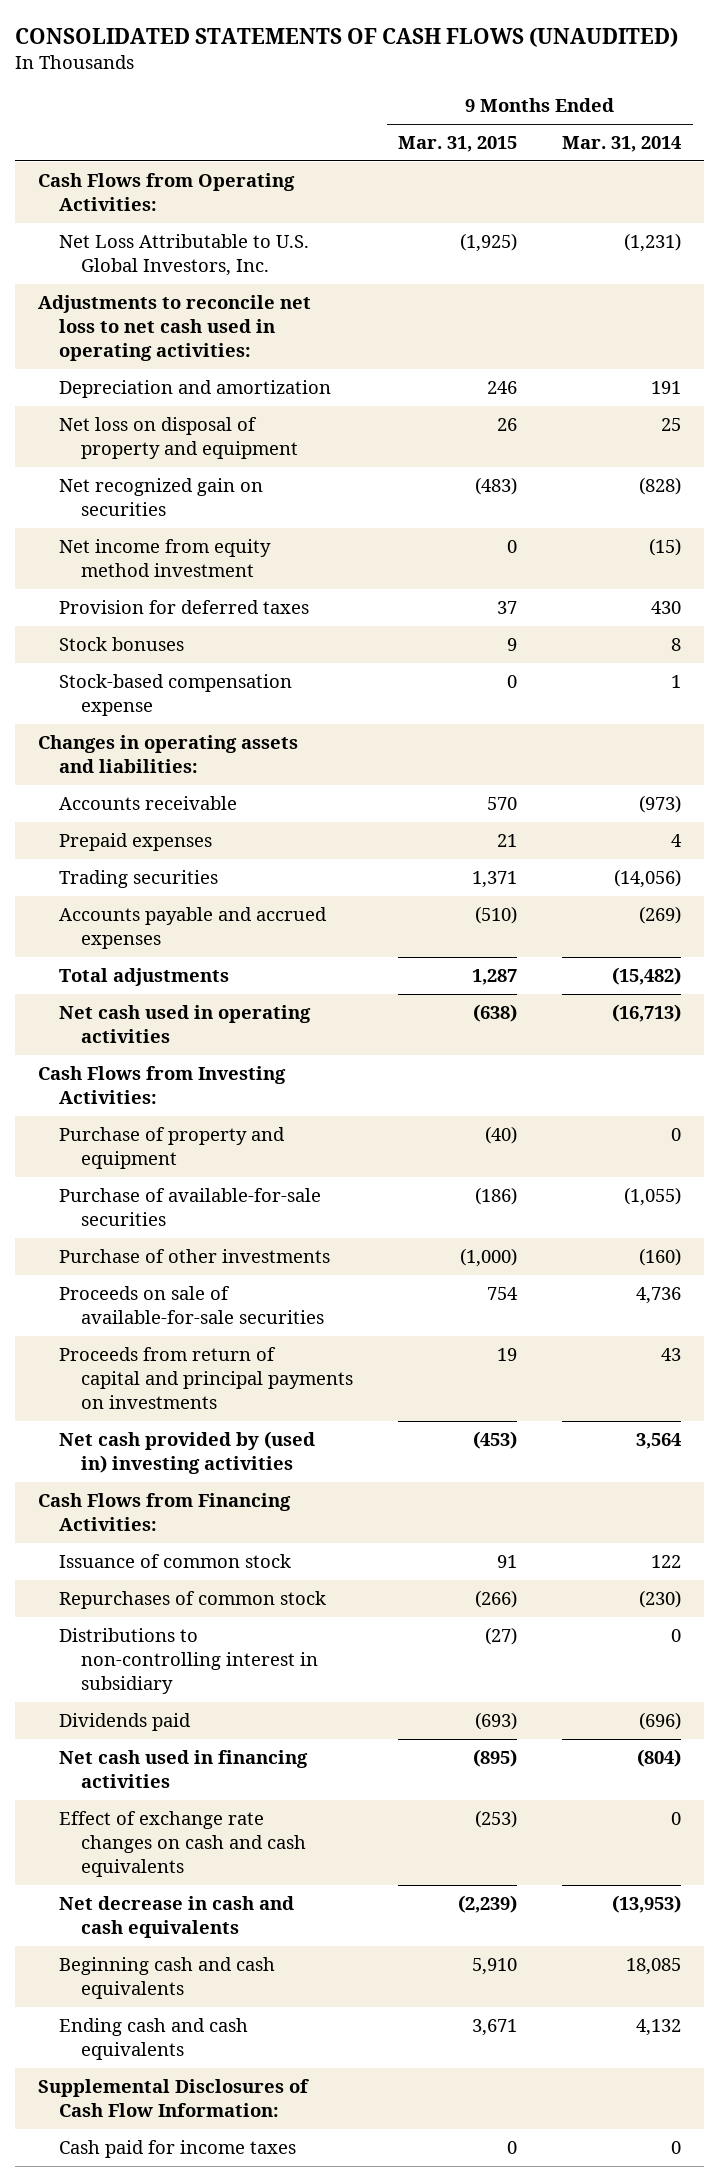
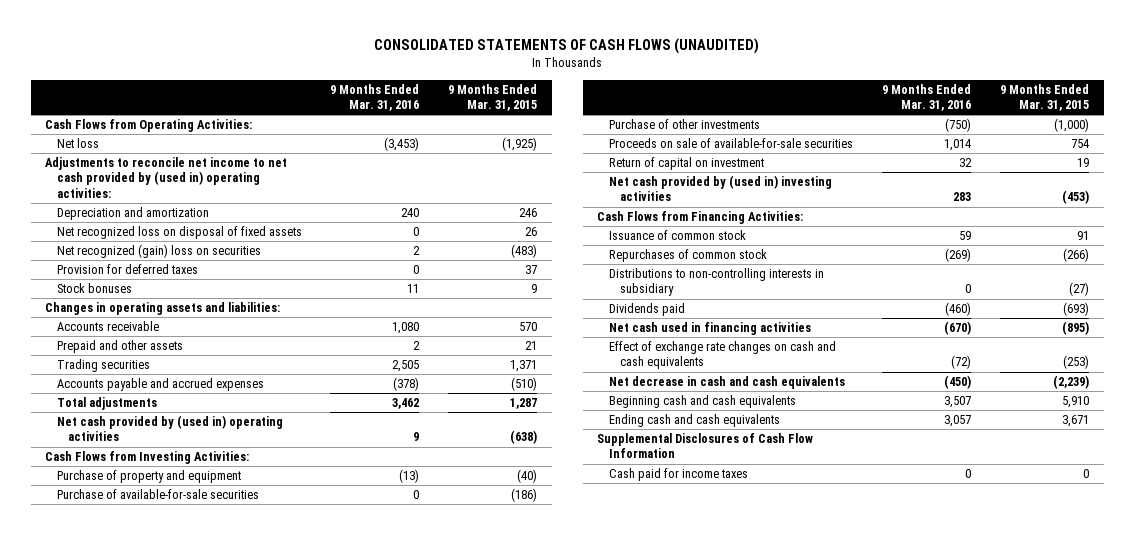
- | 9 Months Ended Mar. 31, 2015 | 9 Months Ended Mar. 31, 2014
+ | 9 Months Ended Mar. 31, 2016 | 9 Months Ended Mar. 31, 2015
- Net Loss Attributable to U.S. Global Investors, Inc. | (1,925) | (1,231)
- Adjustments to reconcile net loss to net cash used in operating activities:
+ Net loss | (3,453) | (1,925)
+ Adjustments to reconcile net income to net cash provided by (used in) operating activities:
- Net loss on disposal of property and equipment | 26 | 25
- Net recognized gain on securities | (483) | (828)
- Net income from equity method investment | 0 | (15)
+ Net recognized loss on disposal of fixed assets | 0 | 26
+ Net recognized (gain) loss on securities | 2 | (483)
- Stock-based compensation expense | 0 | 1
- Prepaid expenses | 21 | 4
+ Prepaid and other assets | 2 | 21
- Net cash used in operating activities | (638) | (16,713)
+ Net cash provided by (used in) operating activities | 9 | (638)
- Proceeds from return of capital and principal payments on investments | 19 | 43
+ Return of capital on investment | 32 | 19
- Distributions to non-controlling interest in subsidiary | (27) | 0
+ Distributions to non-controlling interests in subsidiary | 0 | (27)
- Supplemental Disclosures of Cash Flow Information:
+ Supplemental Disclosures of Cash Flow Information

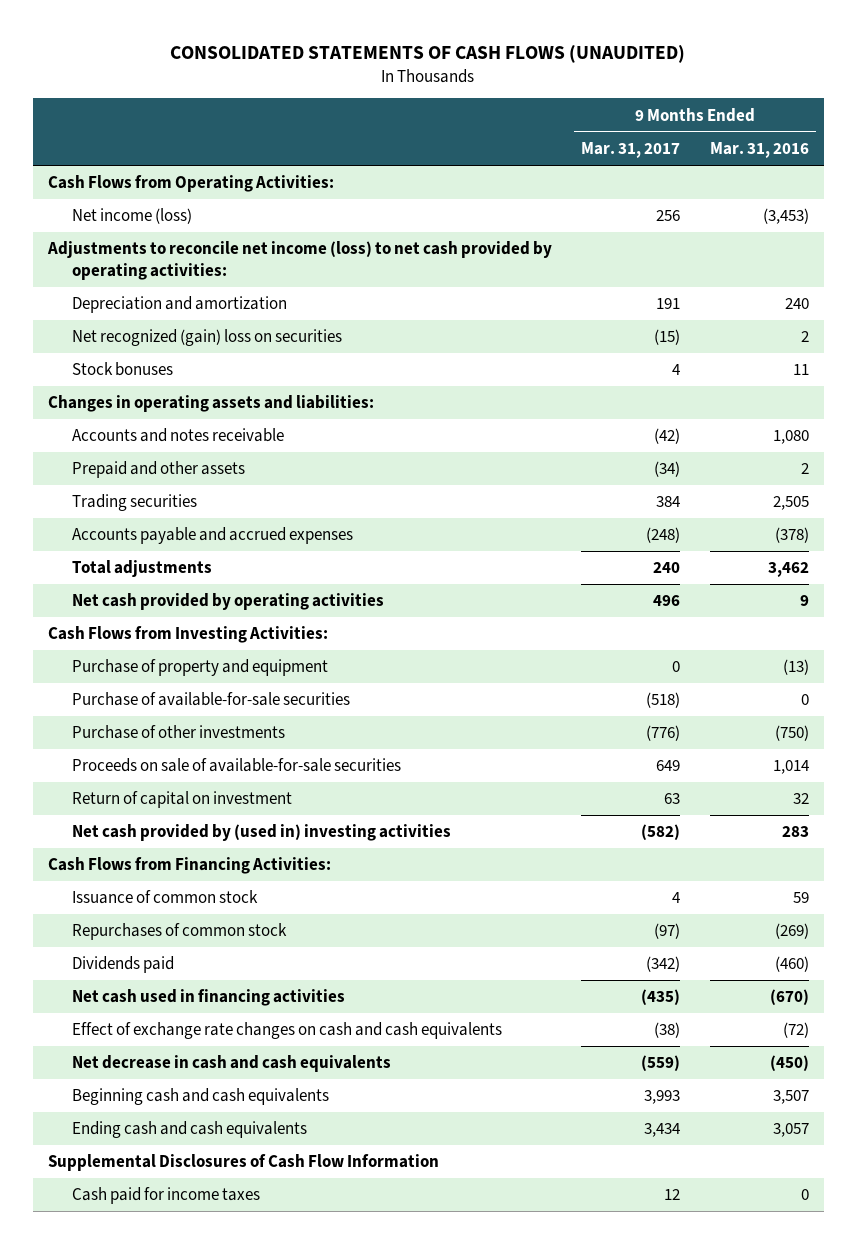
- | 9 Months Ended Mar. 31, 2016 | 9 Months Ended Mar. 31, 2015
+ | 9 Months Ended Mar. 31, 2017 | 9 Months Ended Mar. 31, 2016
- Net loss | (3,453) | (1,925)
- Adjustments to reconcile net income to net cash provided by (used in) operating activities:
+ Net income (loss) | 256 | (3,453)
+ Adjustments to reconcile net income (loss) to net cash provided by operating activities:
- Net recognized loss on disposal of fixed assets | 0 | 26
- Provision for deferred taxes | 0 | 37
- Accounts receivable | 1,080 | 570
+ Accounts and notes receivable | (42) | 1,080
- Net cash provided by (used in) operating activities | 9 | (638)
+ Net cash provided by operating activities | 496 | 9
- Distributions to non-controlling interests in subsidiary | 0 | (27)

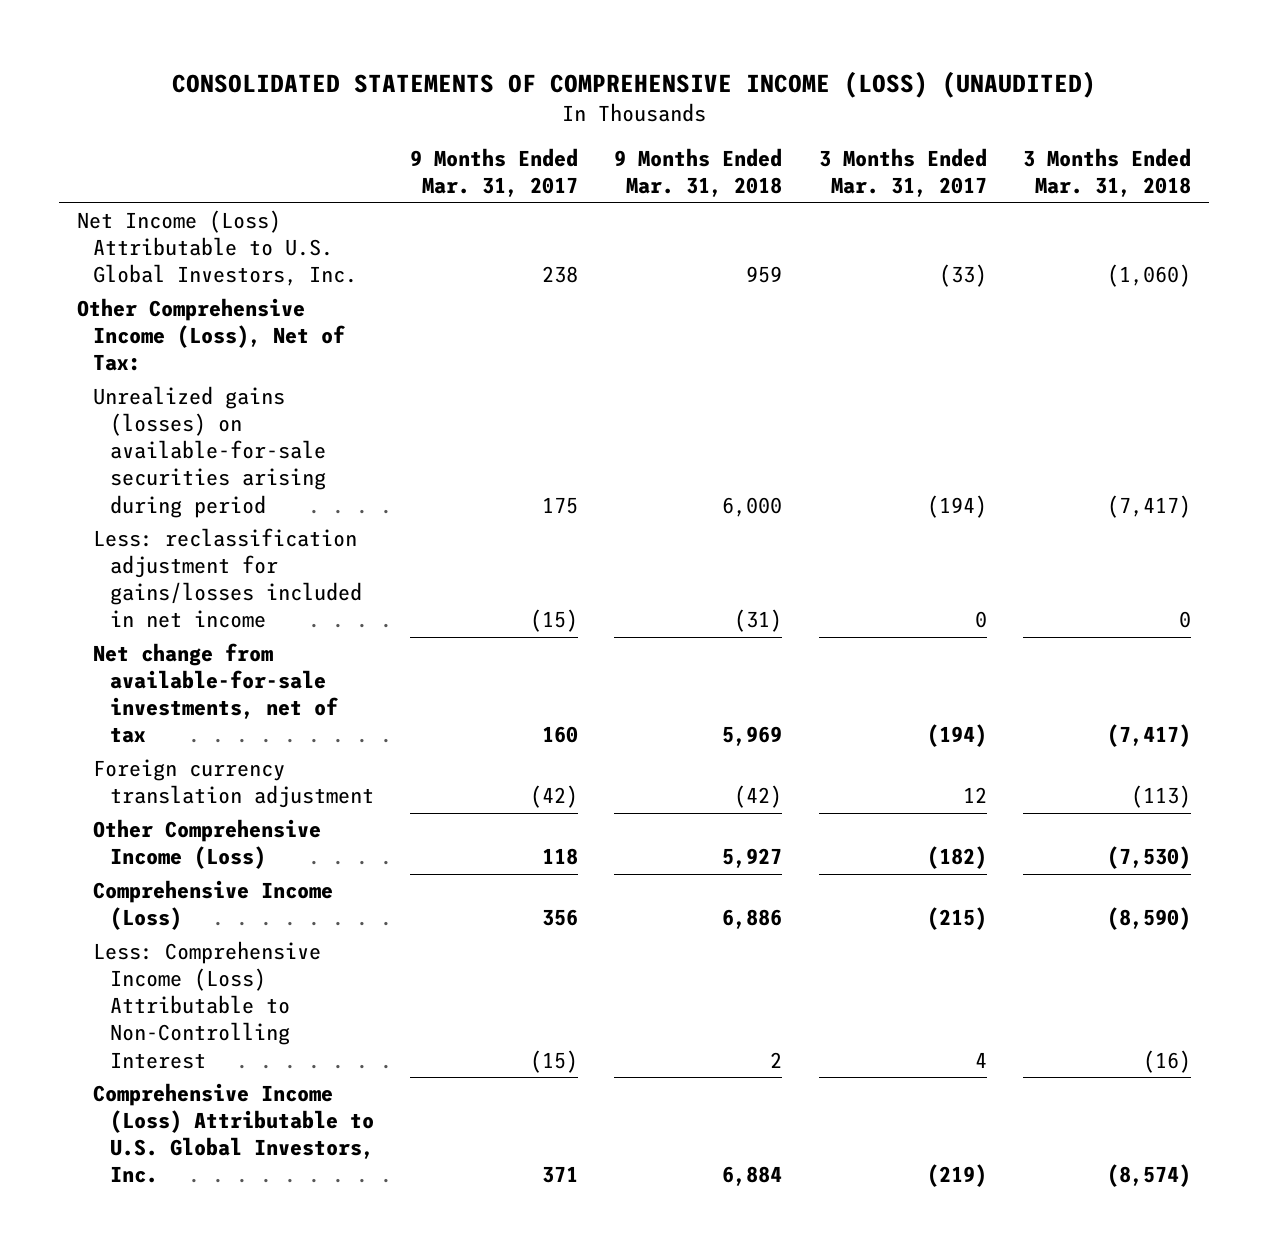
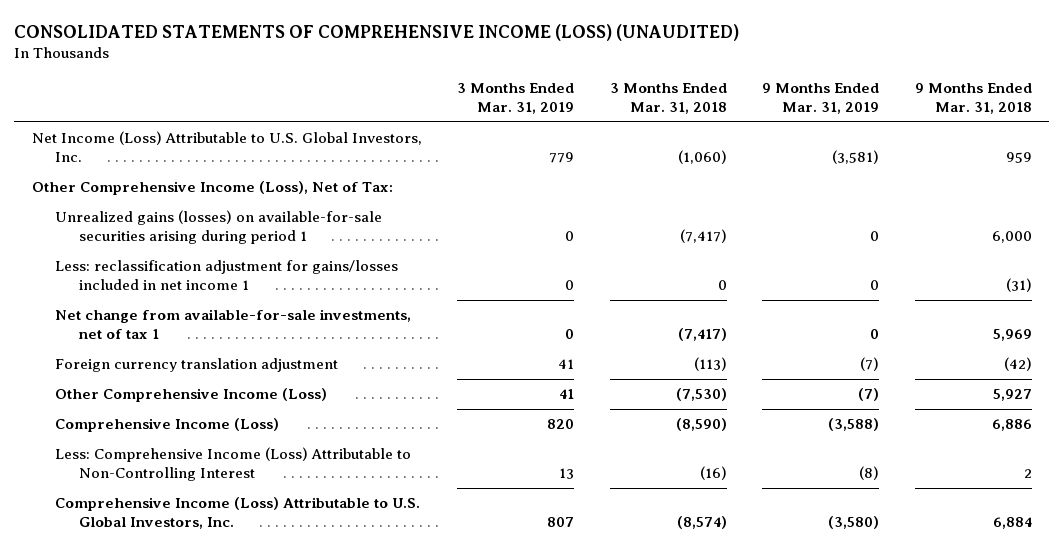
- | 9 Months Ended Mar. 31, 2017 | 9 Months Ended Mar. 31, 2018 | 3 Months Ended Mar. 31, 2017 | 3 Months Ended Mar. 31, 2018
+ | 3 Months Ended Mar. 31, 2019 | 3 Months Ended Mar. 31, 2018 | 9 Months Ended Mar. 31, 2019 | 9 Months Ended Mar. 31, 2018
- Unrealized gains (losses) on available-for-sale securities arising during period | 175 | 6,000 | (194) | (7,417)
- Less: reclassification adjustment for gains/losses included in net income | (15) | (31) | 0 | 0
- Net change from available-for-sale investments, net of tax | 160 | 5,969 | (194) | (7,417)
+ Unrealized gains (losses) on available-for-sale securities arising during period 1 | 0 | (7,417) | 0 | 6,000
+ Less: reclassification adjustment for gains/losses included in net income 1 | 0 | 0 | 0 | (31)
+ Net change from available-for-sale investments, net of tax 1 | 0 | (7,417) | 0 | 5,969

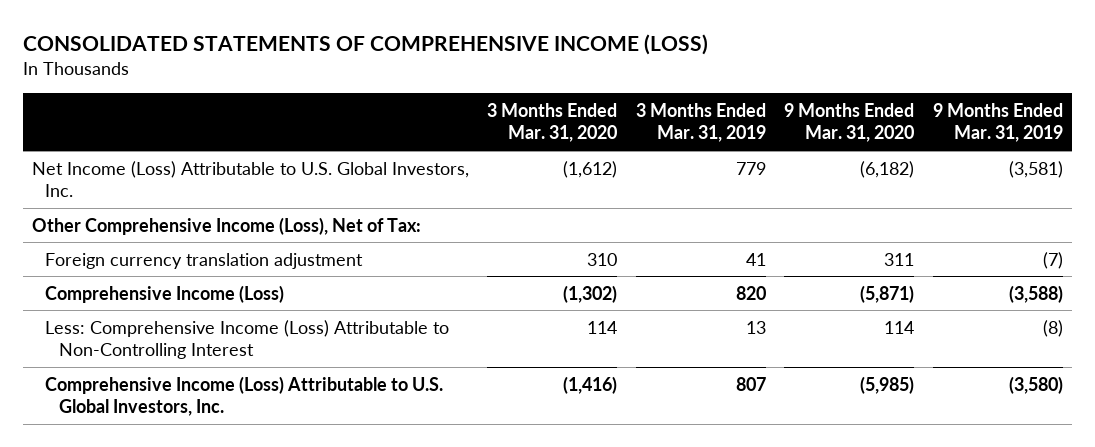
- CONSOLIDATED STATEMENTS OF COMPREHENSIVE INCOME (LOSS) (UNAUDITED)
+ CONSOLIDATED STATEMENTS OF COMPREHENSIVE INCOME (LOSS)
- | 3 Months Ended Mar. 31, 2019 | 3 Months Ended Mar. 31, 2018 | 9 Months Ended Mar. 31, 2019 | 9 Months Ended Mar. 31, 2018
+ | 3 Months Ended Mar. 31, 2020 | 3 Months Ended Mar. 31, 2019 | 9 Months Ended Mar. 31, 2020 | 9 Months Ended Mar. 31, 2019
- Unrealized gains (losses) on available-for-sale securities arising during period 1 | 0 | (7,417) | 0 | 6,000
- Less: reclassification adjustment for gains/losses included in net income 1 | 0 | 0 | 0 | (31)
- Net change from available-for-sale investments, net of tax 1 | 0 | (7,417) | 0 | 5,969
- Other Comprehensive Income (Loss) | 41 | (7,530) | (7) | 5,927

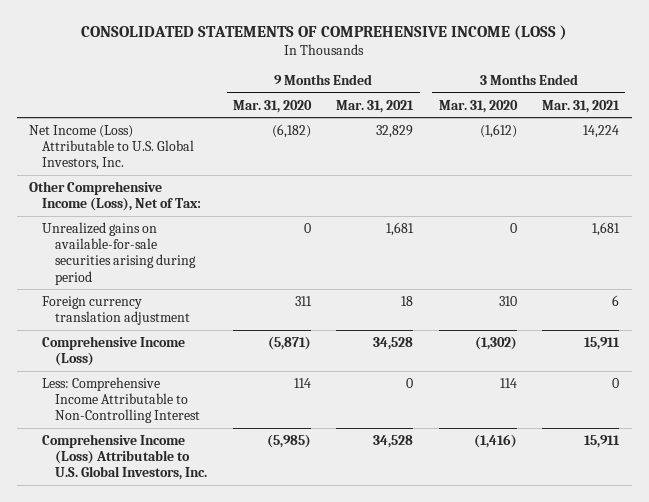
- CONSOLIDATED STATEMENTS OF COMPREHENSIVE INCOME (LOSS)
+ CONSOLIDATED STATEMENTS OF COMPREHENSIVE INCOME (LOSS )
- | 3 Months Ended Mar. 31, 2020 | 3 Months Ended Mar. 31, 2019 | 9 Months Ended Mar. 31, 2020 | 9 Months Ended Mar. 31, 2019
+ | 9 Months Ended Mar. 31, 2020 | 9 Months Ended Mar. 31, 2021 | 3 Months Ended Mar. 31, 2020 | 3 Months Ended Mar. 31, 2021
+ Unrealized gains on available-for-sale securities arising during period | 0 | 1,681 | 0 | 1,681
- Less: Comprehensive Income (Loss) Attributable to Non-Controlling Interest | 114 | 13 | 114 | (8)
+ Less: Comprehensive Income Attributable to Non-Controlling Interest | 114 | 0 | 114 | 0

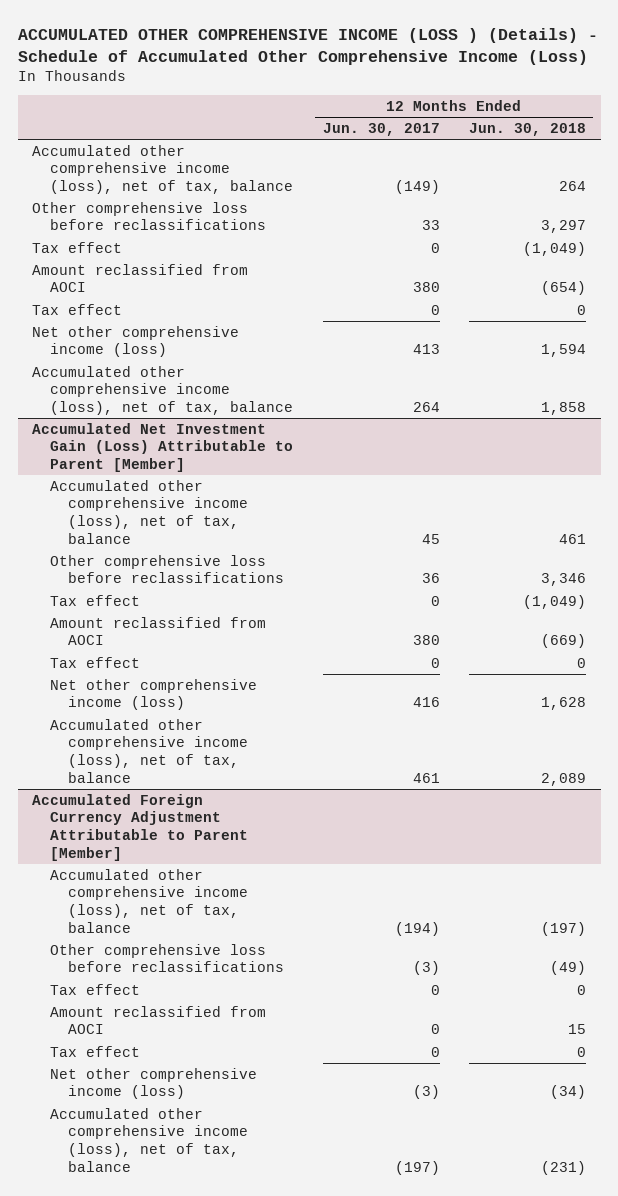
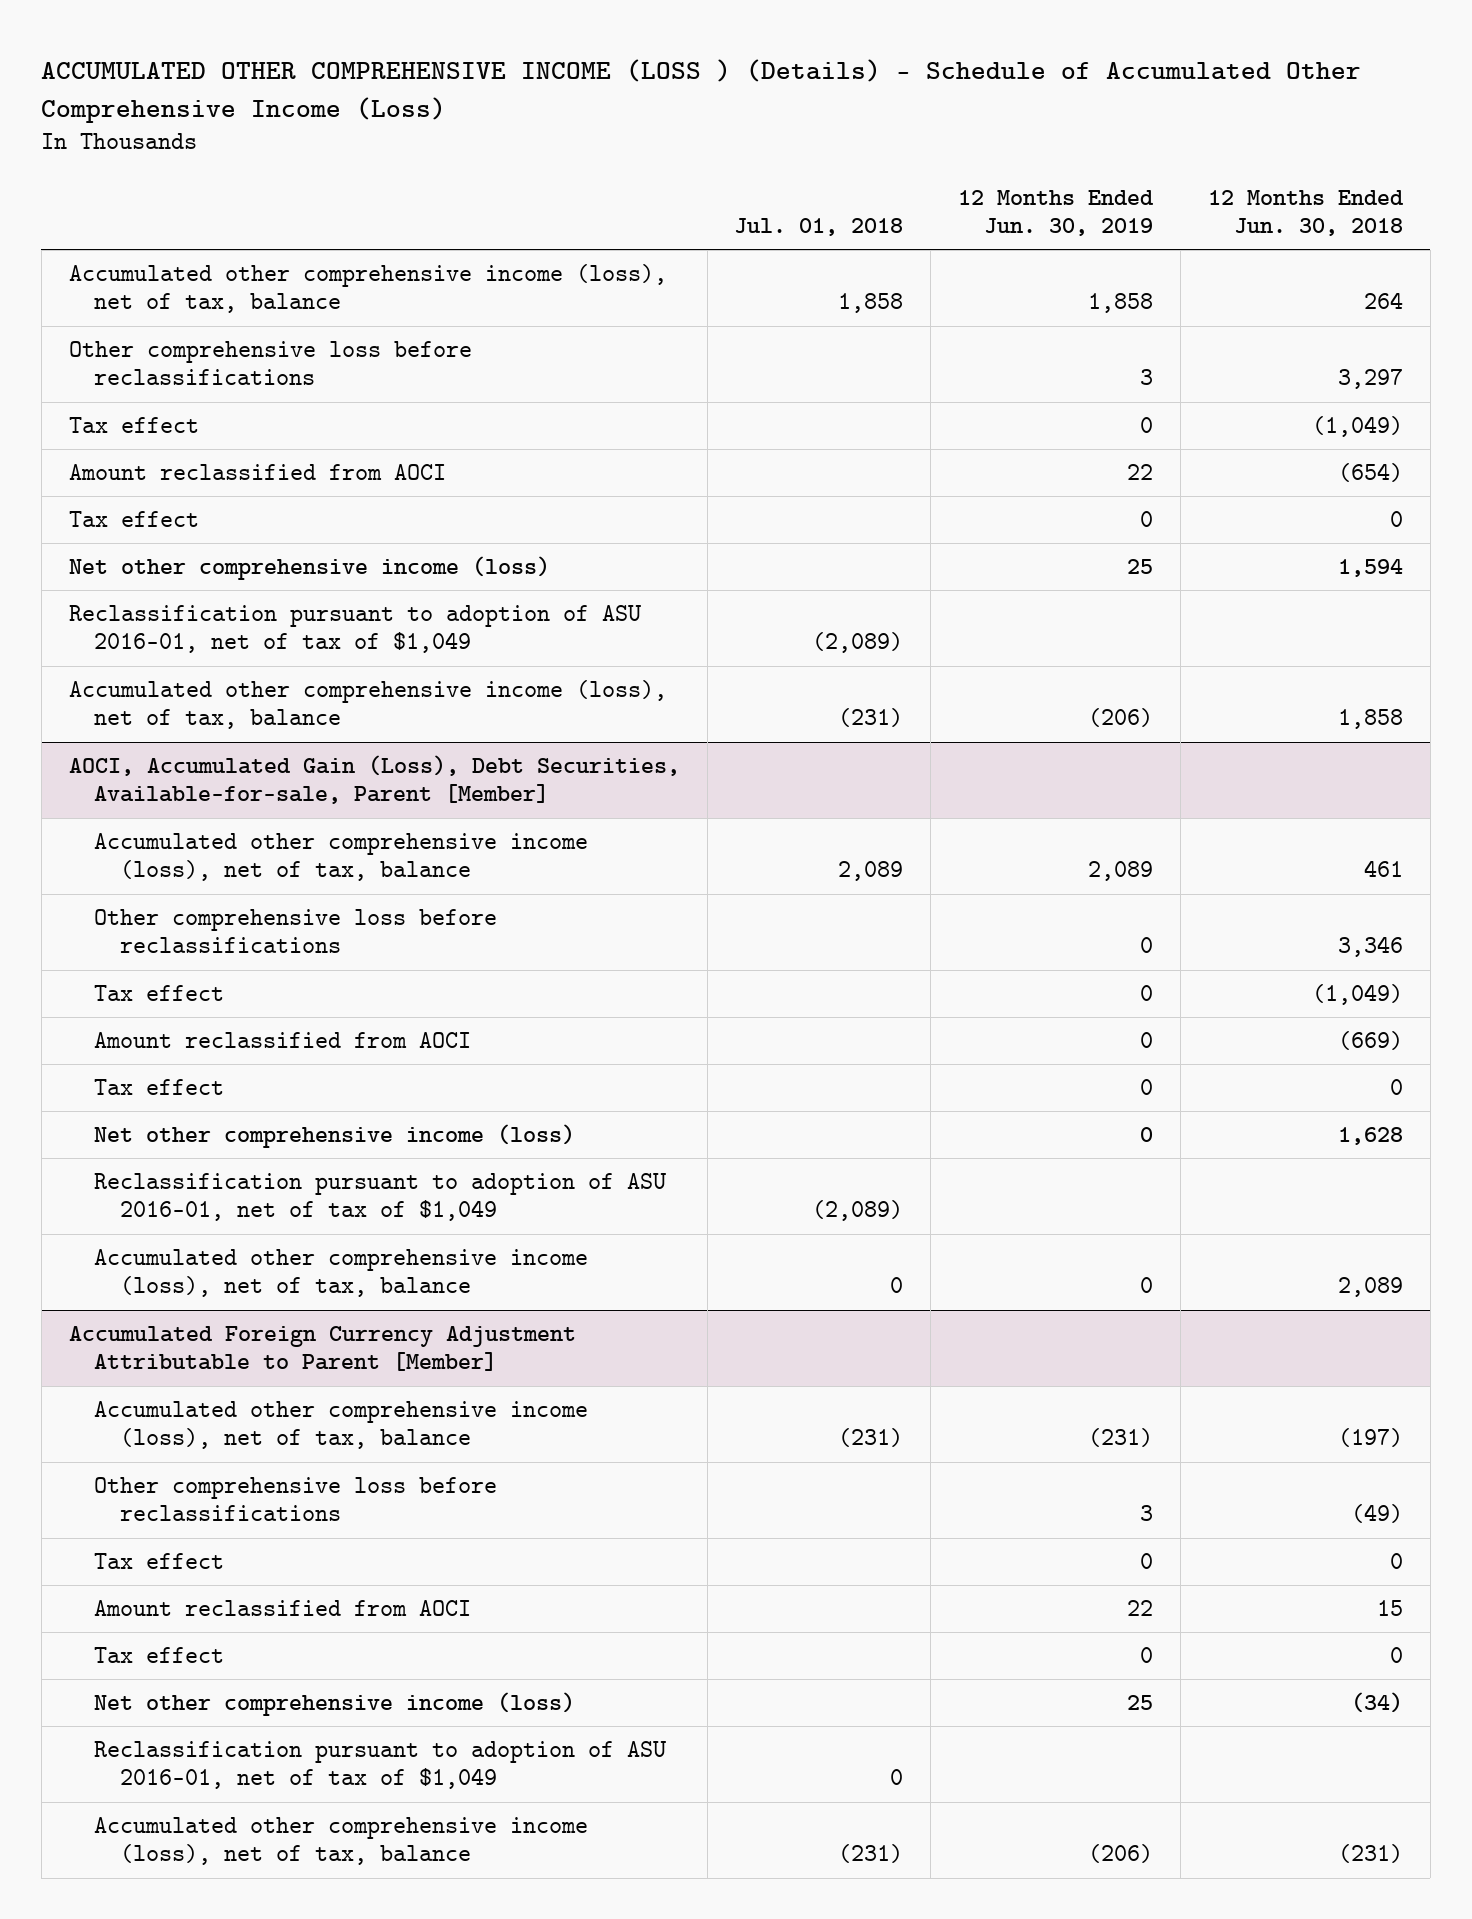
- | 12 Months Ended Jun. 30, 2017 | 12 Months Ended Jun. 30, 2018
+ | Jul. 01, 2018 | 12 Months Ended Jun. 30, 2019 | 12 Months Ended Jun. 30, 2018
+ Reclassification pursuant to adoption of ASU 2016-01, net of tax of $1,049 | (2,089) | |
- Accumulated Net Investment Gain (Loss) Attributable to Parent [Member]
+ AOCI, Accumulated Gain (Loss), Debt Securities, Available-for-sale, Parent [Member]
+ Reclassification pursuant to adoption of ASU 2016-01, net of tax of $1,049 | (2,089) | |
@ Accumulated Foreign Currency Adjustment Attributable to Parent [Member]
+ Reclassification pursuant to adoption of ASU 2016-01, net of tax of $1,049 | 0 | |

